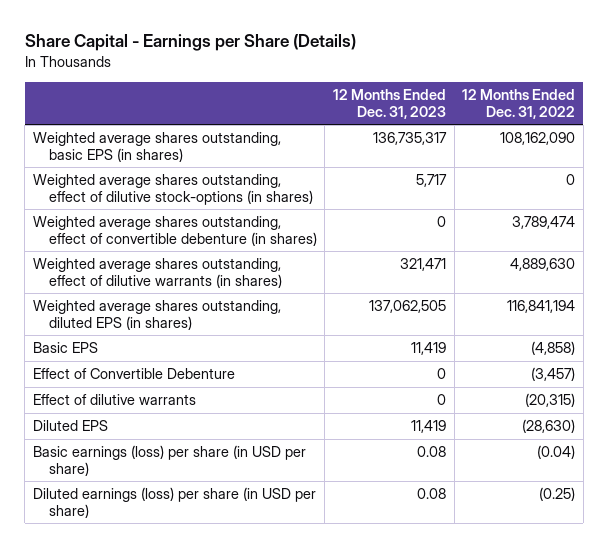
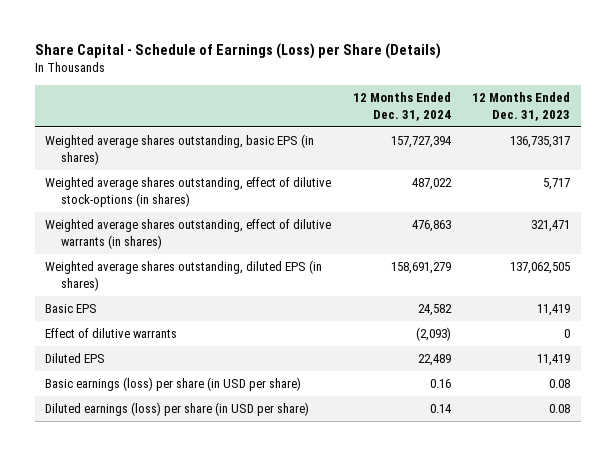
- Share Capital - Earnings per Share (Details)
+ Share Capital - Schedule of Earnings (Loss) per Share (Details)
- | 12 Months Ended Dec. 31, 2023 | 12 Months Ended Dec. 31, 2022
+ | 12 Months Ended Dec. 31, 2024 | 12 Months Ended Dec. 31, 2023
- Weighted average shares outstanding, effect of convertible debenture (in shares) | 0 | 3,789,474
- Effect of Convertible Debenture | 0 | (3,457)

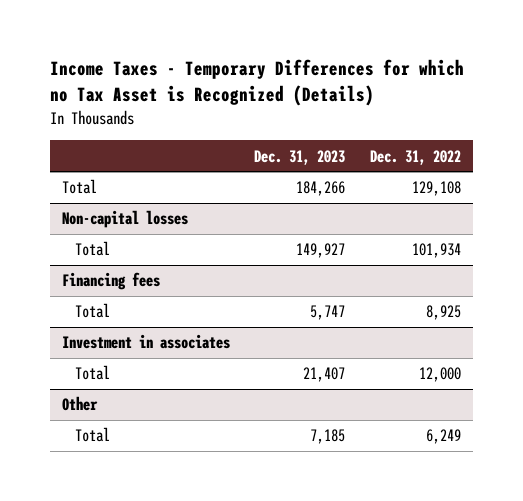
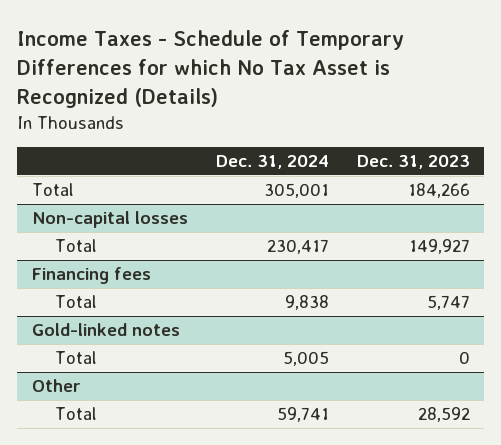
- Income Taxes - Temporary Differences for which no Tax Asset is Recognized (Details)
+ Income Taxes - Schedule of Temporary Differences for which No Tax Asset is Recognized (Details)
- | Dec. 31, 2023 | Dec. 31, 2022
+ | Dec. 31, 2024 | Dec. 31, 2023
- Investment in associates
- Total | 21,407 | 12,000
+ Gold-linked notes
+ Total | 5,005 | 0
@ Other
- Total | 7,185 | 6,249
+ Total | 59,741 | 28,592

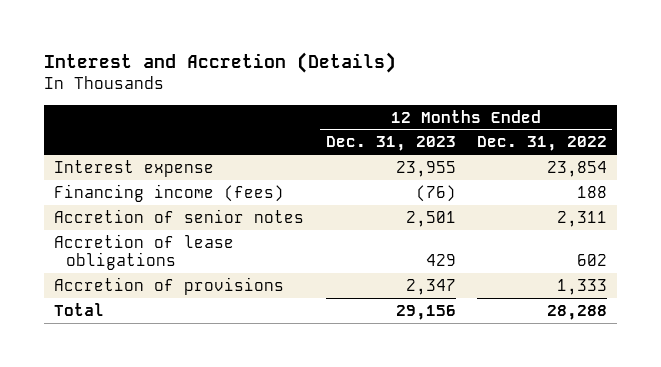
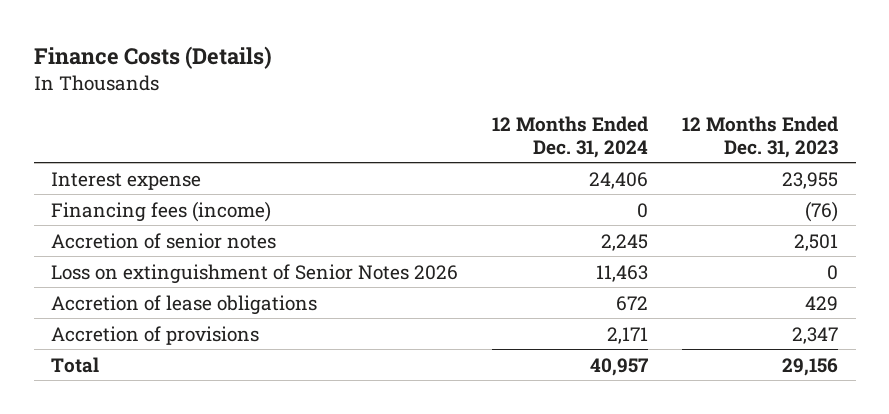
- Interest and Accretion (Details)
+ Finance Costs (Details)
- | 12 Months Ended Dec. 31, 2023 | 12 Months Ended Dec. 31, 2022
+ | 12 Months Ended Dec. 31, 2024 | 12 Months Ended Dec. 31, 2023
- Financing income (fees) | (76) | 188
+ Financing fees (income) | 0 | (76)
+ Loss on extinguishment of Senior Notes 2026 | 11,463 | 0

